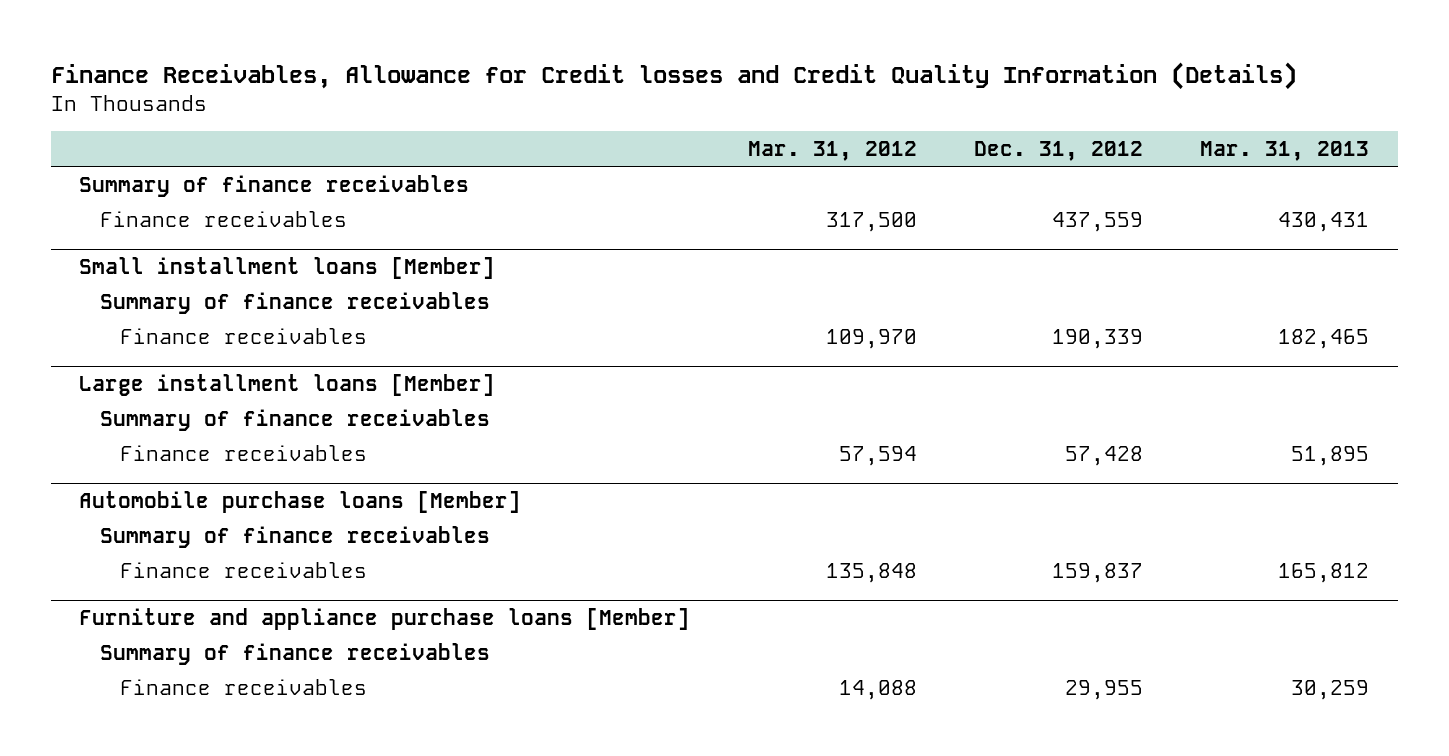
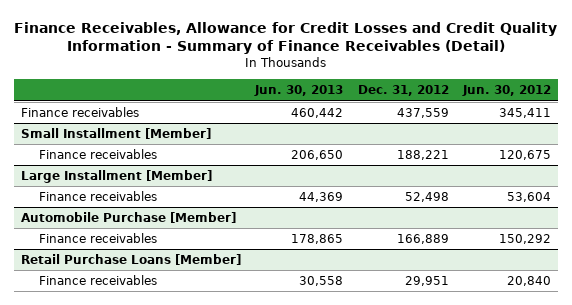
- Finance Receivables, Allowance for Credit losses and Credit Quality Information (Details)
+ Finance Receivables, Allowance for Credit Losses and Credit Quality Information - Summary of Finance Receivables (Detail)
- | Mar. 31, 2012 | Dec. 31, 2012 | Mar. 31, 2013
+ | Jun. 30, 2013 | Dec. 31, 2012 | Jun. 30, 2012
- Summary of finance receivables
- Small installment loans [Member]
- Summary of finance receivables
- Finance receivables | 109,970 | 190,339 | 182,465
- Large installment loans [Member]
- Summary of finance receivables
- Finance receivables | 57,594 | 57,428 | 51,895
- Automobile purchase loans [Member]
- Summary of finance receivables
- Finance receivables | 135,848 | 159,837 | 165,812
- Furniture and appliance purchase loans [Member]
- Summary of finance receivables
- Finance receivables | 14,088 | 29,955 | 30,259
+ Small Installment [Member]
+ Finance receivables | 206,650 | 188,221 | 120,675
+ Large Installment [Member]
+ Finance receivables | 44,369 | 52,498 | 53,604
+ Automobile Purchase [Member]
+ Finance receivables | 178,865 | 166,889 | 150,292
+ Retail Purchase Loans [Member]
+ Finance receivables | 30,558 | 29,951 | 20,840

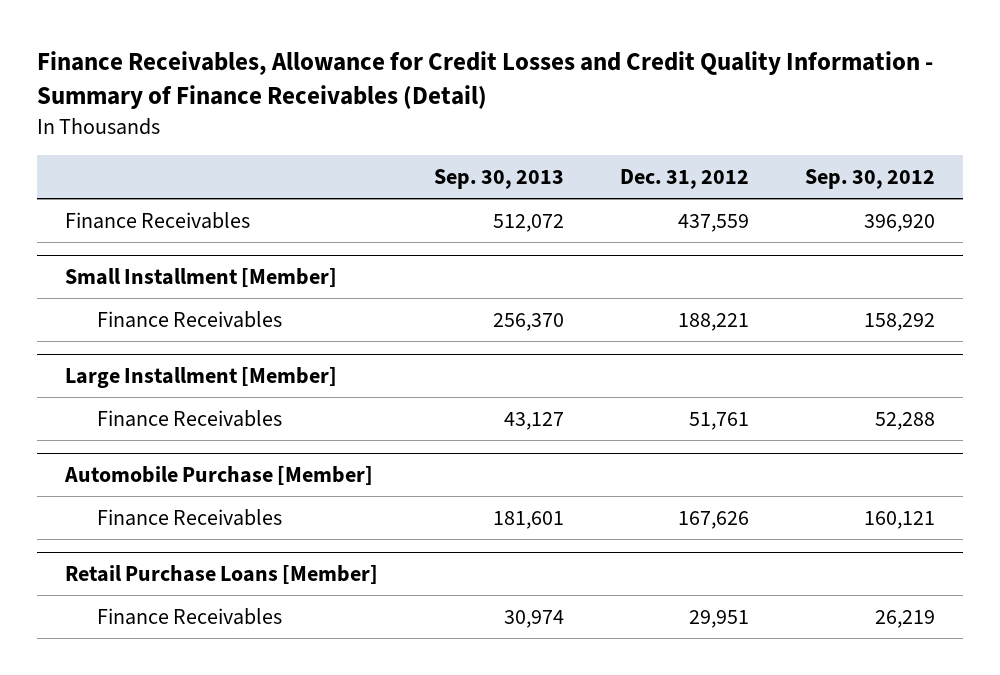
- | Jun. 30, 2013 | Dec. 31, 2012 | Jun. 30, 2012
+ | Sep. 30, 2013 | Dec. 31, 2012 | Sep. 30, 2012
- Finance receivables | 460,442 | 437,559 | 345,411
+ Finance Receivables | 512,072 | 437,559 | 396,920
@ Small Installment [Member]
- Finance receivables | 206,650 | 188,221 | 120,675
+ Finance Receivables | 256,370 | 188,221 | 158,292
@ Large Installment [Member]
- Finance receivables | 44,369 | 52,498 | 53,604
+ Finance Receivables | 43,127 | 51,761 | 52,288
@ Automobile Purchase [Member]
- Finance receivables | 178,865 | 166,889 | 150,292
+ Finance Receivables | 181,601 | 167,626 | 160,121
@ Retail Purchase Loans [Member]
- Finance receivables | 30,558 | 29,951 | 20,840
+ Finance Receivables | 30,974 | 29,951 | 26,219

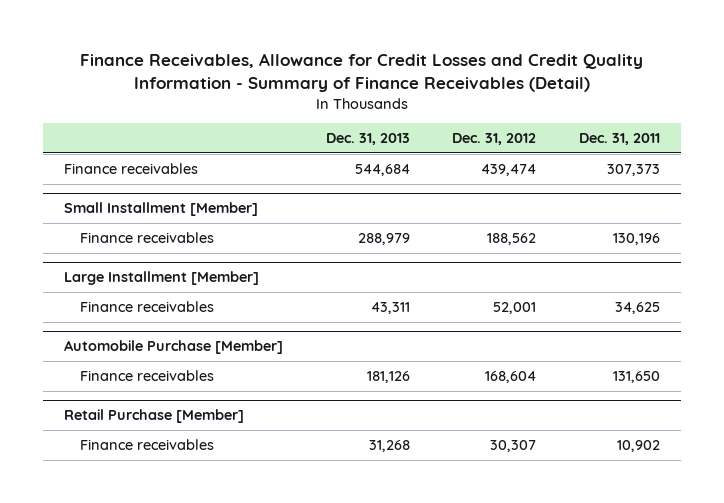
- | Sep. 30, 2013 | Dec. 31, 2012 | Sep. 30, 2012
+ | Dec. 31, 2013 | Dec. 31, 2012 | Dec. 31, 2011
- Finance Receivables | 512,072 | 437,559 | 396,920
+ Finance receivables | 544,684 | 439,474 | 307,373
@ Small Installment [Member]
- Finance Receivables | 256,370 | 188,221 | 158,292
+ Finance receivables | 288,979 | 188,562 | 130,196
@ Large Installment [Member]
- Finance Receivables | 43,127 | 51,761 | 52,288
+ Finance receivables | 43,311 | 52,001 | 34,625
@ Automobile Purchase [Member]
- Finance Receivables | 181,601 | 167,626 | 160,121
- Retail Purchase Loans [Member]
- Finance Receivables | 30,974 | 29,951 | 26,219
@ Automobile Purchase [Member]
+ Finance receivables | 181,126 | 168,604 | 131,650
+ Retail Purchase [Member]
+ Finance receivables | 31,268 | 30,307 | 10,902

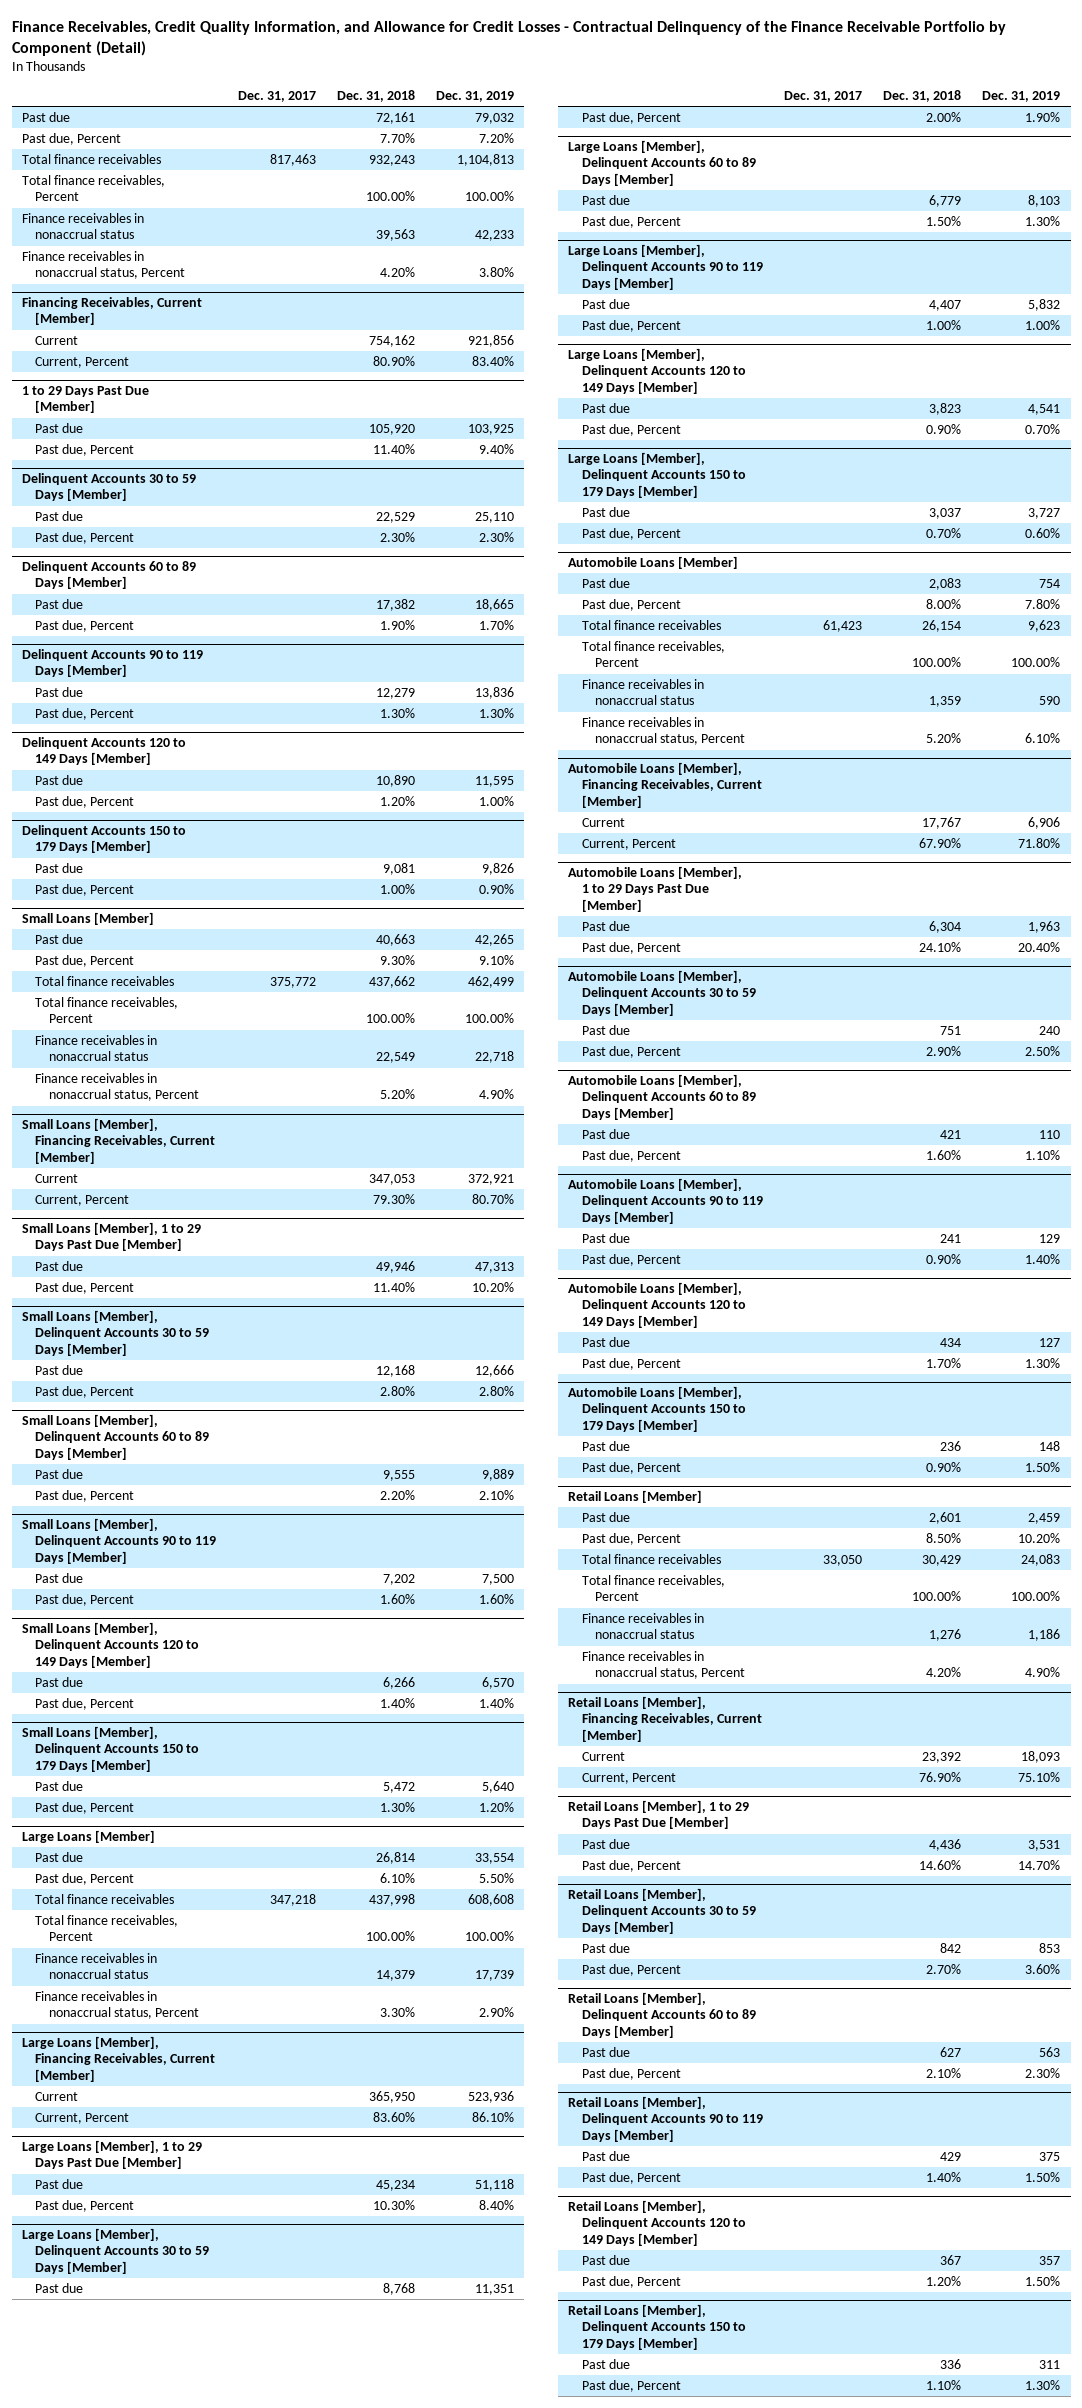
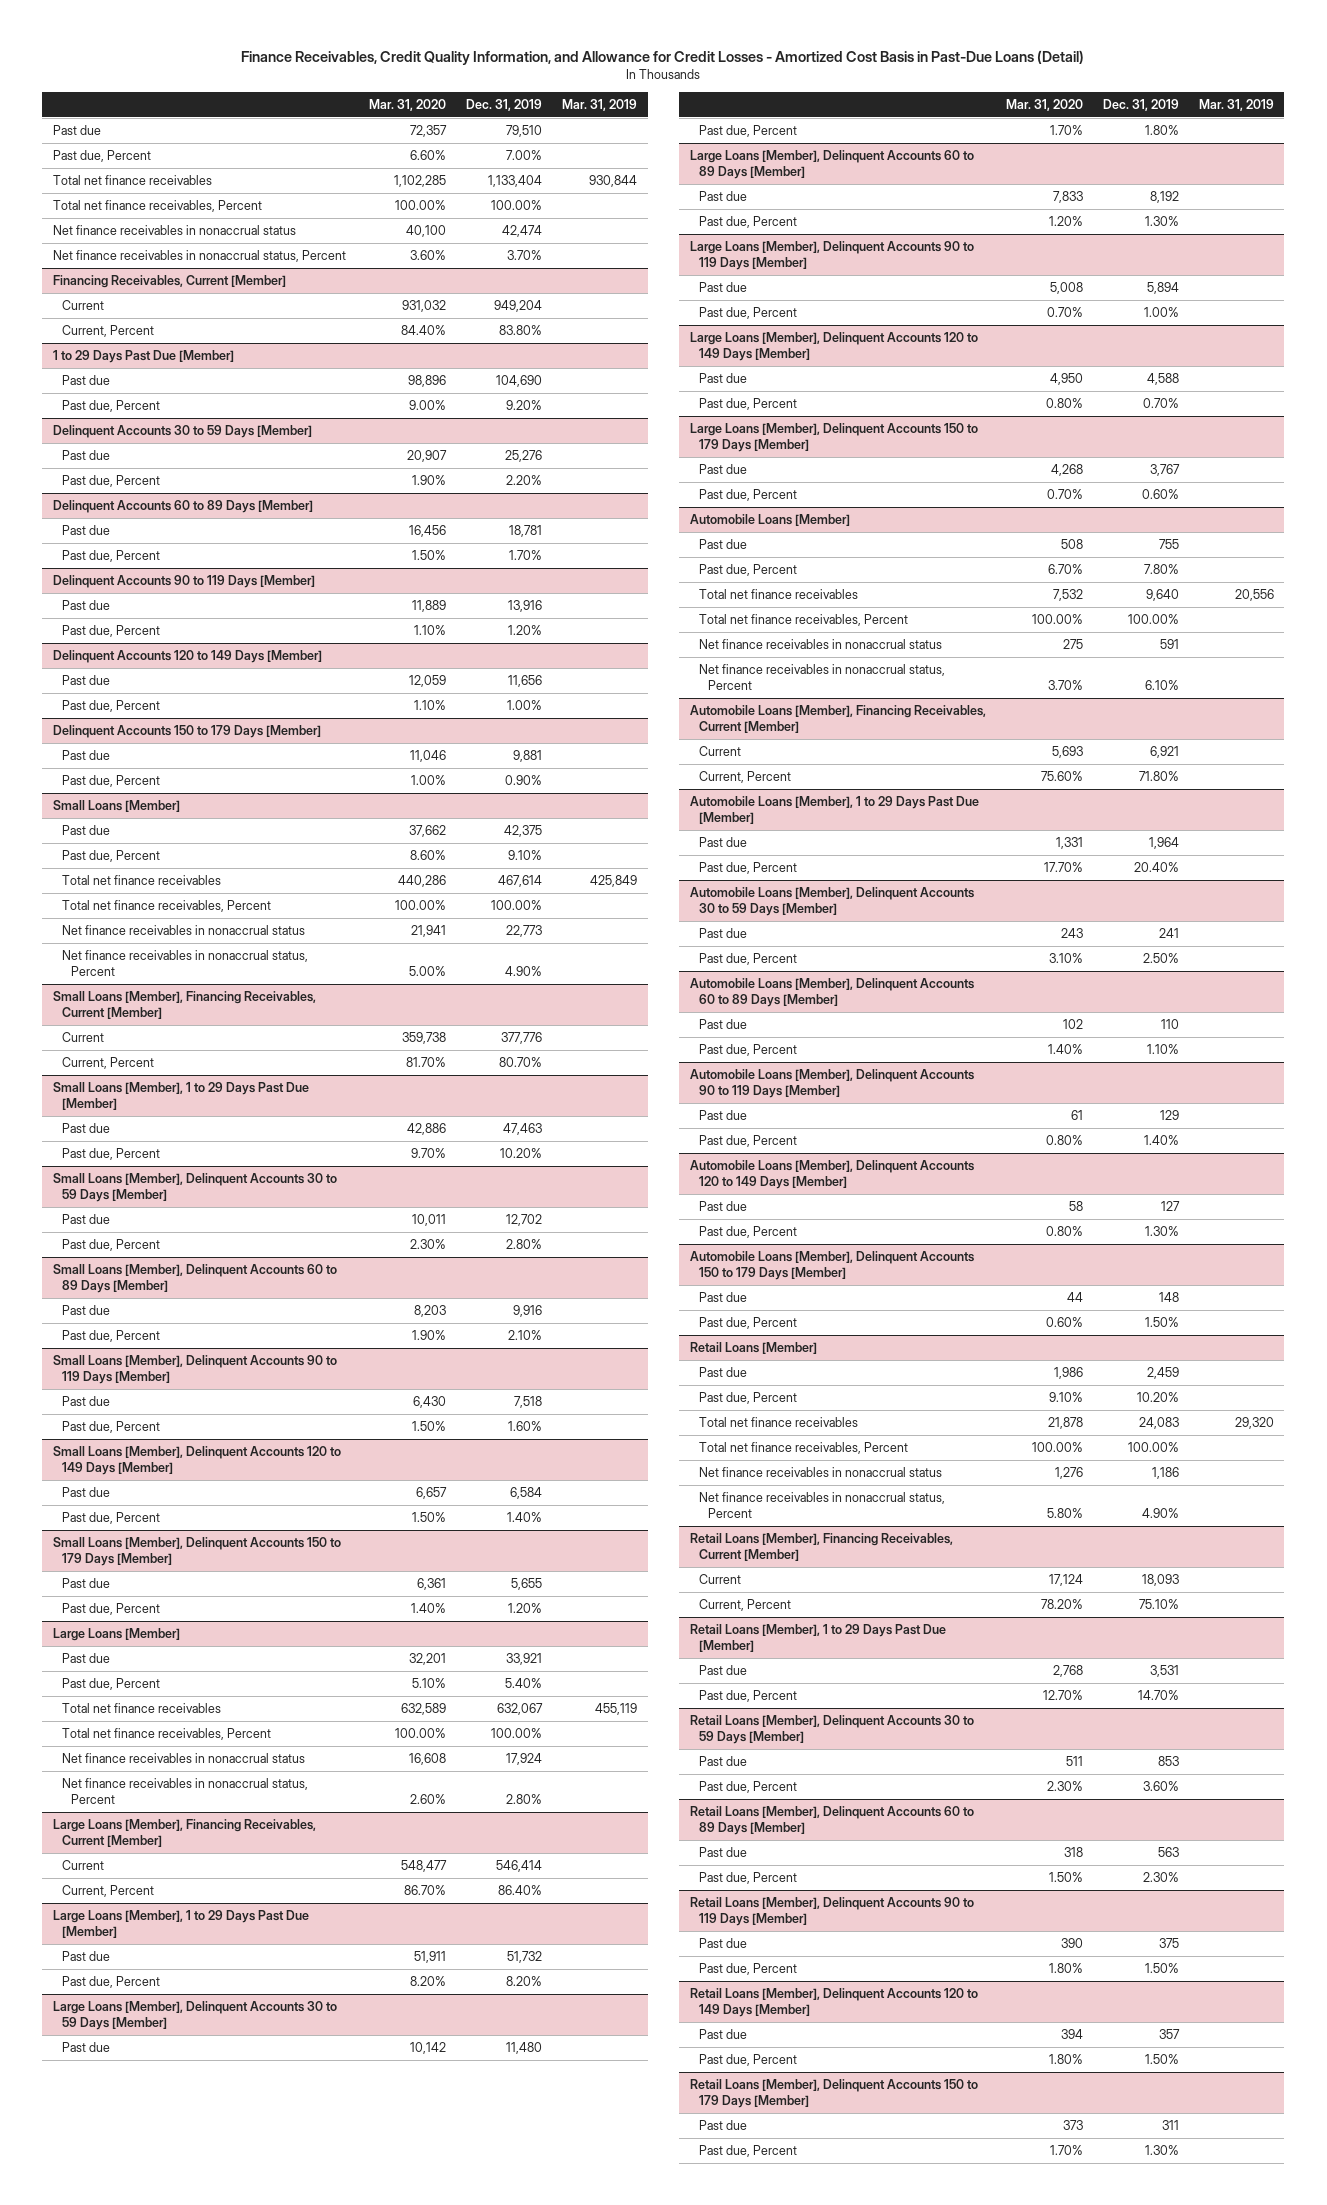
- Finance Receivables, Credit Quality Information, and Allowance for Credit Losses - Contractual Delinquency of the Finance Receivable Portfolio by Component (Detail)
+ Finance Receivables, Credit Quality Information, and Allowance for Credit Losses - Amortized Cost Basis in Past-Due Loans (Detail)
- | Dec. 31, 2017 | Dec. 31, 2018 | Dec. 31, 2019
+ | Mar. 31, 2020 | Dec. 31, 2019 | Mar. 31, 2019
- Past due | | 72,161 | 79,032
- Past due, Percent | | 7.70% | 7.20%
- Total finance receivables | 817,463 | 932,243 | 1,104,813
- Total finance receivables, Percent | | 100.00% | 100.00%
- Finance receivables in nonaccrual status | | 39,563 | 42,233
- Finance receivables in nonaccrual status, Percent | | 4.20% | 3.80%
+ Past due | 72,357 | 79,510 |
+ Past due, Percent | 6.60% | 7.00% |
+ Total net finance receivables | 1,102,285 | 1,133,404 | 930,844
+ Total net finance receivables, Percent | 100.00% | 100.00% |
+ Net finance receivables in nonaccrual status | 40,100 | 42,474 |
+ Net finance receivables in nonaccrual status, Percent | 3.60% | 3.70% |
@ Financing Receivables, Current [Member]
- Current | | 754,162 | 921,856
- Current, Percent | | 80.90% | 83.40%
+ Current | 931,032 | 949,204 |
+ Current, Percent | 84.40% | 83.80% |
@ 1 to 29 Days Past Due [Member]
- Past due | | 105,920 | 103,925
- Past due, Percent | | 11.40% | 9.40%
+ Past due | 98,896 | 104,690 |
+ Past due, Percent | 9.00% | 9.20% |
@ Delinquent Accounts 30 to 59 Days [Member]
- Past due | | 22,529 | 25,110
- Past due, Percent | | 2.30% | 2.30%
+ Past due | 20,907 | 25,276 |
+ Past due, Percent | 1.90% | 2.20% |
@ Delinquent Accounts 60 to 89 Days [Member]
- Past due | | 17,382 | 18,665
+ Past due | 16,456 | 18,781 |
@ Delinquent Accounts 90 to 119 Days [Member]
- Past due | | 12,279 | 13,836
- Past due, Percent | | 1.30% | 1.30%
+ Past due | 11,889 | 13,916 |
+ Past due, Percent | 1.10% | 1.20% |
@ Delinquent Accounts 120 to 149 Days [Member]
- Past due | | 10,890 | 11,595
+ Past due | 12,059 | 11,656 |
@ Delinquent Accounts 150 to 179 Days [Member]
- Past due | | 9,081 | 9,826
+ Past due | 11,046 | 9,881 |
@ Small Loans [Member]
- Past due | | 40,663 | 42,265
+ Past due | 37,662 | 42,375 |
- Total finance receivables | 375,772 | 437,662 | 462,499
- Total finance receivables, Percent | | 100.00% | 100.00%
- Finance receivables in nonaccrual status | | 22,549 | 22,718
- Finance receivables in nonaccrual status, Percent | | 5.20% | 4.90%
+ Total net finance receivables | 440,286 | 467,614 | 425,849
+ Total net finance receivables, Percent | 100.00% | 100.00% |
+ Net finance receivables in nonaccrual status | 21,941 | 22,773 |
+ Net finance receivables in nonaccrual status, Percent | 5.00% | 4.90% |
@ Small Loans [Member], Financing Receivables, Current [Member]
- Current | | 347,053 | 372,921
+ Current | 359,738 | 377,776 |
@ Small Loans [Member], 1 to 29 Days Past Due [Member]
- Past due | | 49,946 | 47,313
+ Past due | 42,886 | 47,463 |
@ Small Loans [Member], Delinquent Accounts 30 to 59 Days [Member]
- Past due | | 12,168 | 12,666
+ Past due | 10,011 | 12,702 |
@ Small Loans [Member], Delinquent Accounts 60 to 89 Days [Member]
- Past due | | 9,555 | 9,889
+ Past due | 8,203 | 9,916 |
@ Small Loans [Member], Delinquent Accounts 90 to 119 Days [Member]
- Past due | | 7,202 | 7,500
+ Past due | 6,430 | 7,518 |
@ Small Loans [Member], Delinquent Accounts 120 to 149 Days [Member]
- Past due | | 6,266 | 6,570
+ Past due | 6,657 | 6,584 |
@ Small Loans [Member], Delinquent Accounts 150 to 179 Days [Member]
- Past due | | 5,472 | 5,640
+ Past due | 6,361 | 5,655 |
@ Large Loans [Member]
- Past due | | 26,814 | 33,554
- Past due, Percent | | 6.10% | 5.50%
- Total finance receivables | 347,218 | 437,998 | 608,608
- Total finance receivables, Percent | | 100.00% | 100.00%
- Finance receivables in nonaccrual status | | 14,379 | 17,739
- Finance receivables in nonaccrual status, Percent | | 3.30% | 2.90%
+ Past due | 32,201 | 33,921 |
+ Past due, Percent | 5.10% | 5.40% |
+ Total net finance receivables | 632,589 | 632,067 | 455,119
+ Total net finance receivables, Percent | 100.00% | 100.00% |
+ Net finance receivables in nonaccrual status | 16,608 | 17,924 |
+ Net finance receivables in nonaccrual status, Percent | 2.60% | 2.80% |
@ Large Loans [Member], Financing Receivables, Current [Member]
- Current | | 365,950 | 523,936
- Current, Percent | | 83.60% | 86.10%
+ Current | 548,477 | 546,414 |
+ Current, Percent | 86.70% | 86.40% |
@ Large Loans [Member], 1 to 29 Days Past Due [Member]
- Past due | | 45,234 | 51,118
- Past due, Percent | | 10.30% | 8.40%
+ Past due | 51,911 | 51,732 |
+ Past due, Percent | 8.20% | 8.20% |
@ Large Loans [Member], Delinquent Accounts 30 to 59 Days [Member]
- Past due | | 8,768 | 11,351
- Past due, Percent | | 2.00% | 1.90%
+ Past due | 10,142 | 11,480 |
+ Past due, Percent | 1.70% | 1.80% |
@ Large Loans [Member], Delinquent Accounts 60 to 89 Days [Member]
- Past due | | 6,779 | 8,103
+ Past due | 7,833 | 8,192 |
@ Large Loans [Member], Delinquent Accounts 90 to 119 Days [Member]
- Past due | | 4,407 | 5,832
+ Past due | 5,008 | 5,894 |
@ Large Loans [Member], Delinquent Accounts 120 to 149 Days [Member]
- Past due | | 3,823 | 4,541
+ Past due | 4,950 | 4,588 |
@ Large Loans [Member], Delinquent Accounts 150 to 179 Days [Member]
- Past due | | 3,037 | 3,727
+ Past due | 4,268 | 3,767 |
@ Automobile Loans [Member]
- Past due | | 2,083 | 754
+ Past due | 508 | 755 |
- Total finance receivables | 61,423 | 26,154 | 9,623
- Total finance receivables, Percent | | 100.00% | 100.00%
- Finance receivables in nonaccrual status | | 1,359 | 590
- Finance receivables in nonaccrual status, Percent | | 5.20% | 6.10%
+ Total net finance receivables | 7,532 | 9,640 | 20,556
+ Total net finance receivables, Percent | 100.00% | 100.00% |
+ Net finance receivables in nonaccrual status | 275 | 591 |
+ Net finance receivables in nonaccrual status, Percent | 3.70% | 6.10% |
@ Automobile Loans [Member], Financing Receivables, Current [Member]
- Current | | 17,767 | 6,906
+ Current | 5,693 | 6,921 |
@ Automobile Loans [Member], 1 to 29 Days Past Due [Member]
- Past due | | 6,304 | 1,963
+ Past due | 1,331 | 1,964 |
@ Automobile Loans [Member], Delinquent Accounts 30 to 59 Days [Member]
- Past due | | 751 | 240
+ Past due | 243 | 241 |
@ Retail Loans [Member]
- Total finance receivables | 33,050 | 30,429 | 24,083
- Total finance receivables, Percent | | 100.00% | 100.00%
- Finance receivables in nonaccrual status | | 1,276 | 1,186
- Finance receivables in nonaccrual status, Percent | | 4.20% | 4.90%
+ Total net finance receivables | 21,878 | 24,083 | 29,320
+ Total net finance receivables, Percent | 100.00% | 100.00% |
+ Net finance receivables in nonaccrual status | 1,276 | 1,186 |
+ Net finance receivables in nonaccrual status, Percent | 5.80% | 4.90% |

